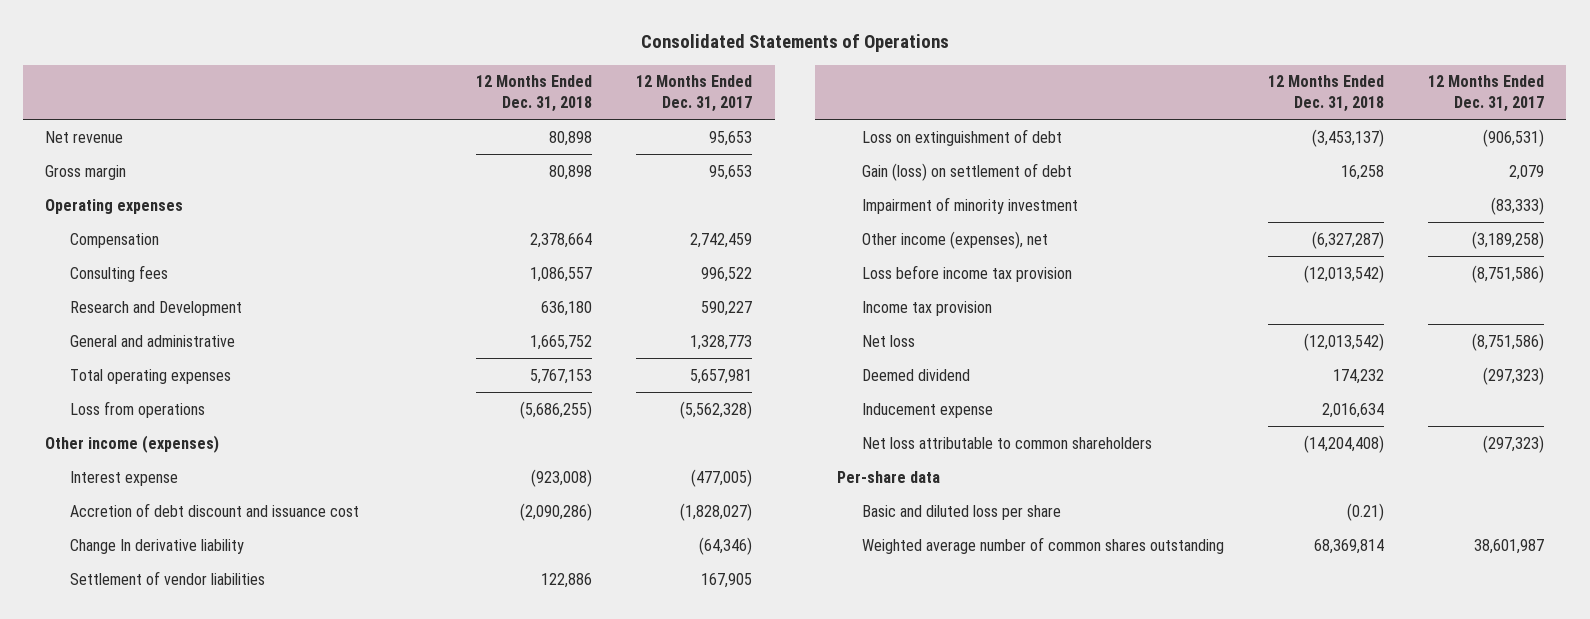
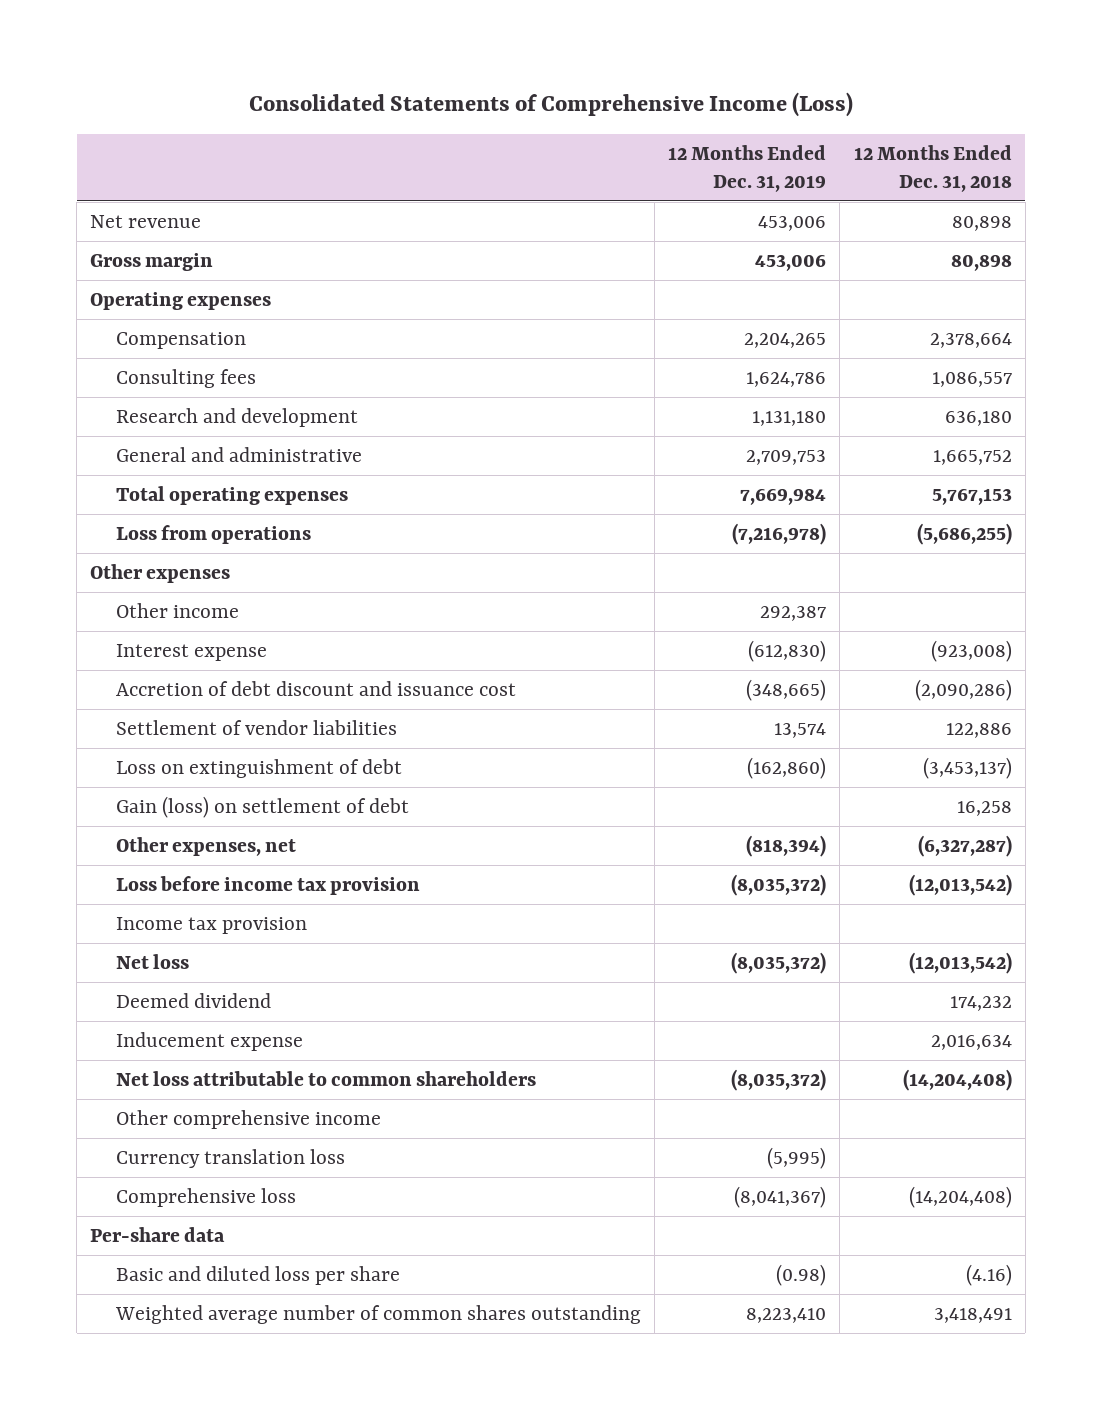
- Consolidated Statements of Operations
+ Consolidated Statements of Comprehensive Income (Loss)
- | 12 Months Ended Dec. 31, 2018 | 12 Months Ended Dec. 31, 2017
+ | 12 Months Ended Dec. 31, 2019 | 12 Months Ended Dec. 31, 2018
- Research and Development | 636,180 | 590,227
+ Research and development | 1,131,180 | 636,180
- Other income (expenses)
+ Other expenses
+ Other income | 292,387 |
- Change In derivative liability | | (64,346)
- Impairment of minority investment | | (83,333)
- Other income (expenses), net | (6,327,287) | (3,189,258)
+ Other expenses, net | (818,394) | (6,327,287)
+ Other comprehensive income
+ Currency translation loss | (5,995) |
+ Comprehensive loss | (8,041,367) | (14,204,408)
- Basic and diluted loss per share | (0.21) |
- Weighted average number of common shares outstanding | 68,369,814 | 38,601,987
+ Basic and diluted loss per share | (0.98) | (4.16)
+ Weighted average number of common shares outstanding | 8,223,410 | 3,418,491

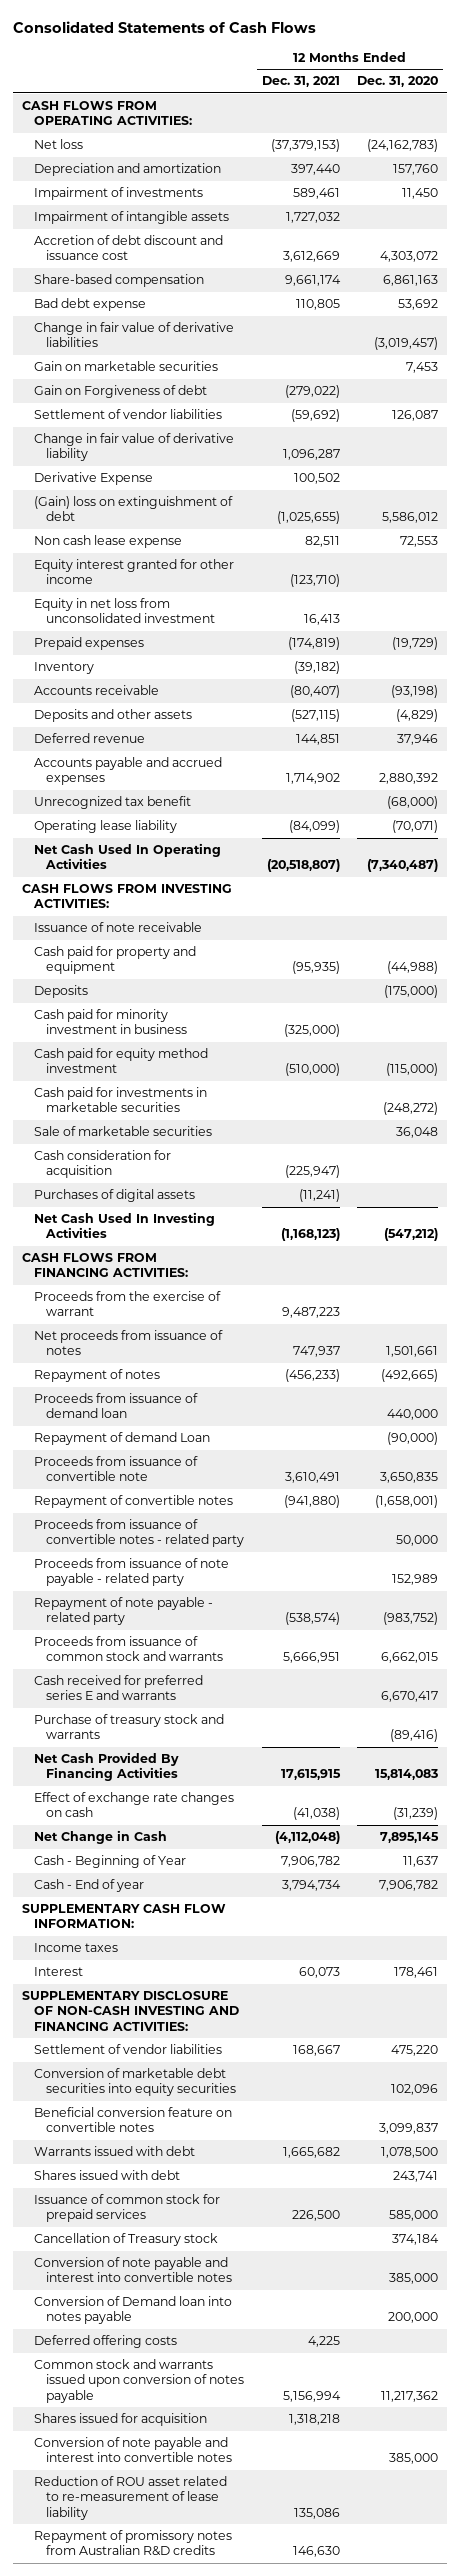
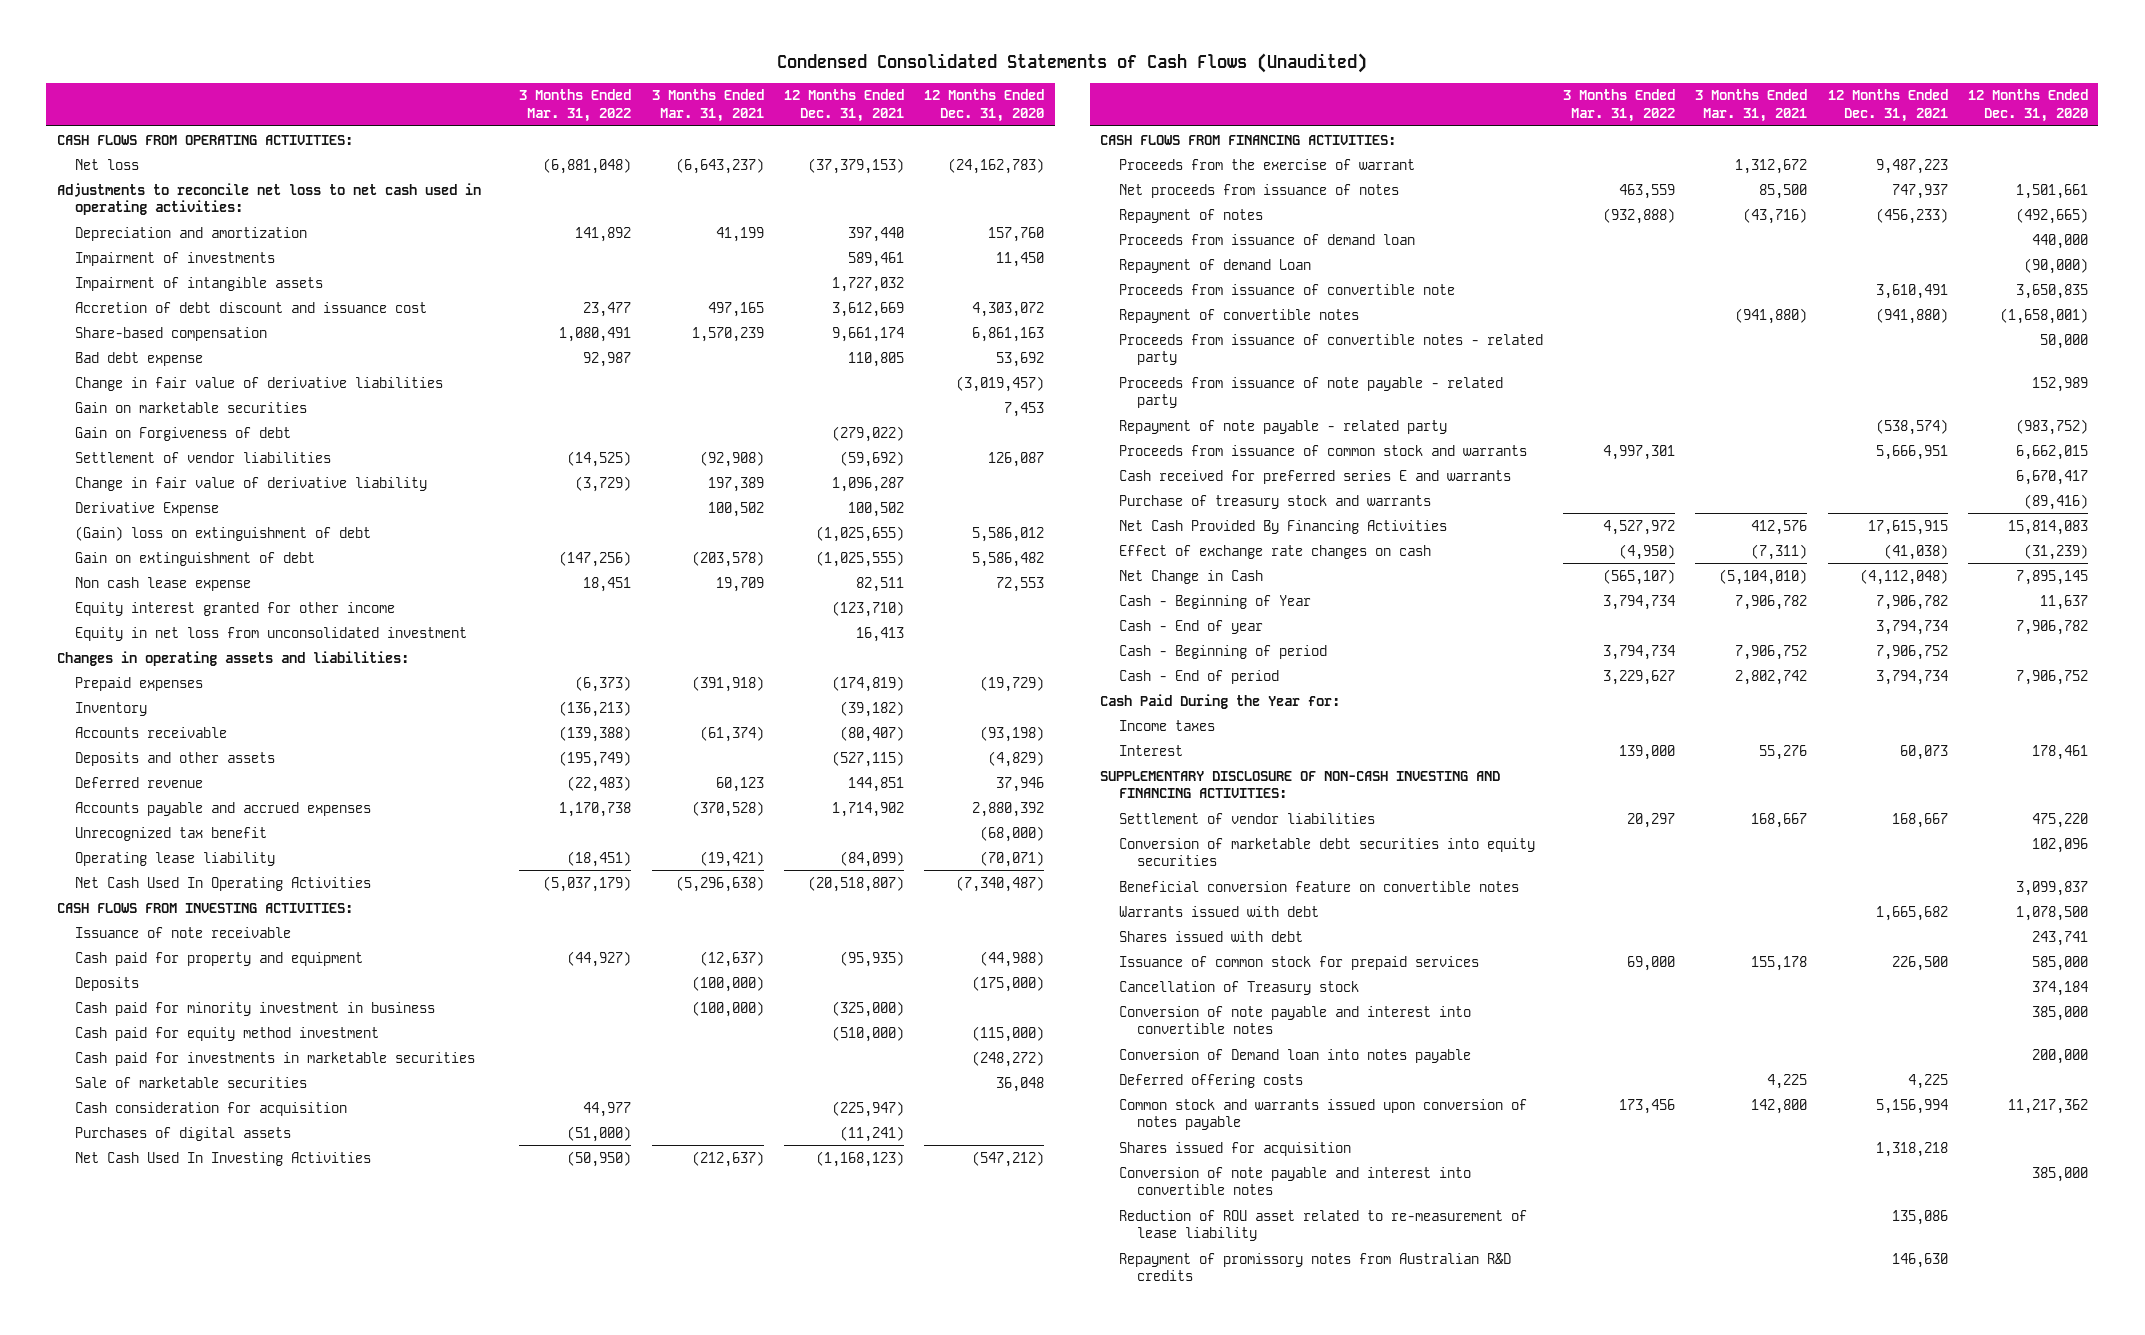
- Consolidated Statements of Cash Flows
+ Condensed Consolidated Statements of Cash Flows (Unaudited)
- | 12 Months Ended Dec. 31, 2021 | 12 Months Ended Dec. 31, 2020
+ | 3 Months Ended Mar. 31, 2022 | 3 Months Ended Mar. 31, 2021 | 12 Months Ended Dec. 31, 2021 | 12 Months Ended Dec. 31, 2020
+ Adjustments to reconcile net loss to net cash used in operating activities:
+ Gain on extinguishment of debt | (147,256) | (203,578) | (1,025,555) | 5,586,482
+ Changes in operating assets and liabilities:
- SUPPLEMENTARY CASH FLOW INFORMATION:
+ Cash - Beginning of period | 3,794,734 | 7,906,752 | 7,906,752 |
+ Cash - End of period | 3,229,627 | 2,802,742 | 3,794,734 | 7,906,752
+ Cash Paid During the Year for:

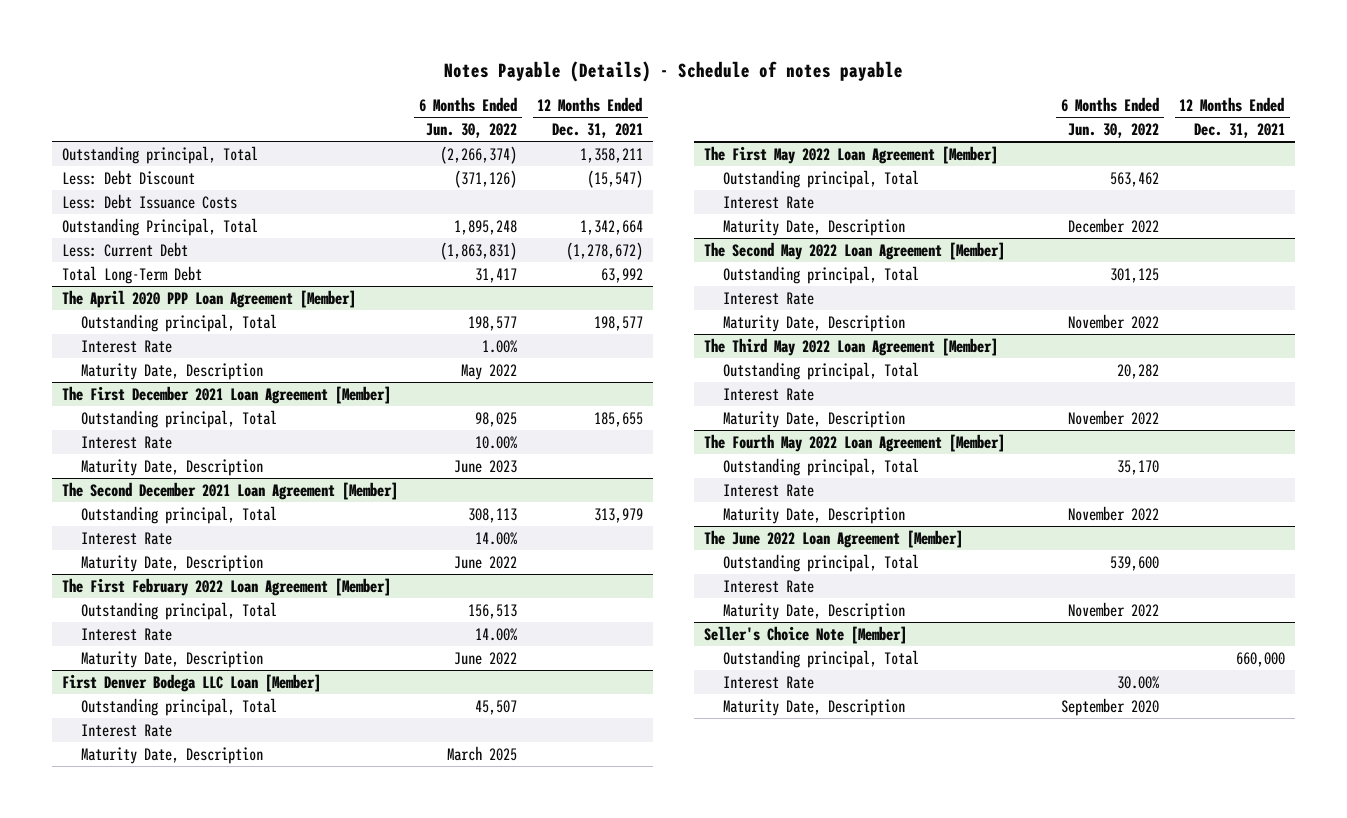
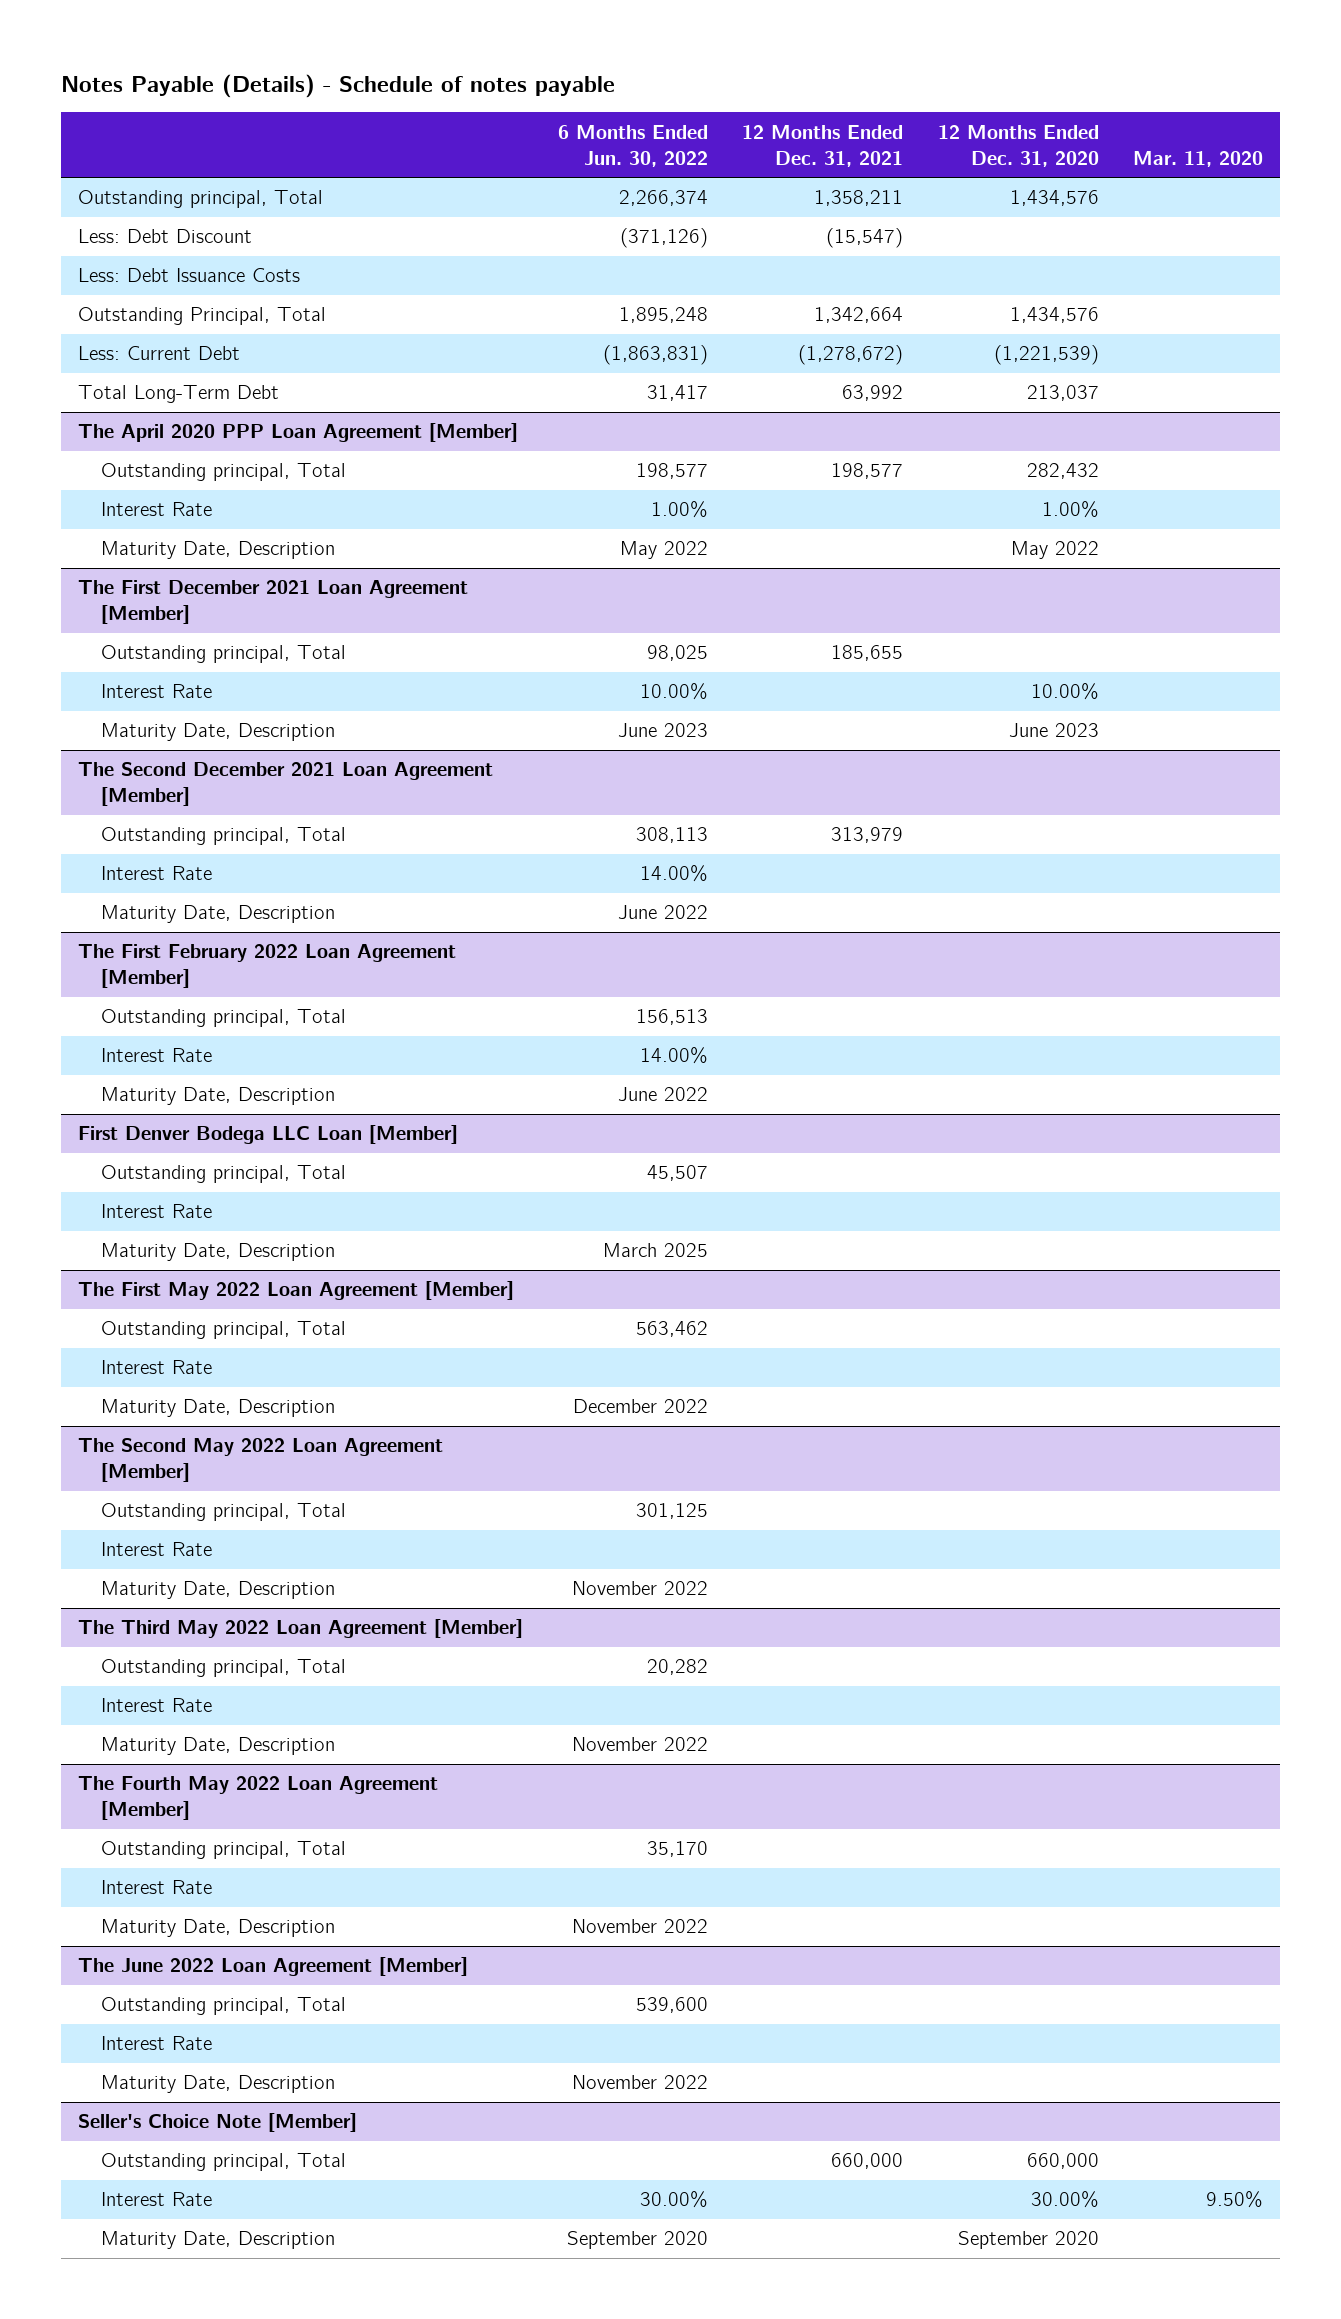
- | 6 Months Ended Jun. 30, 2022 | 12 Months Ended Dec. 31, 2021
+ | 6 Months Ended Jun. 30, 2022 | 12 Months Ended Dec. 31, 2021 | 12 Months Ended Dec. 31, 2020 | Mar. 11, 2020
- Outstanding principal, Total | (2,266,374) | 1,358,211
+ Outstanding principal, Total | 2,266,374 | 1,358,211 | 1,434,576 |

